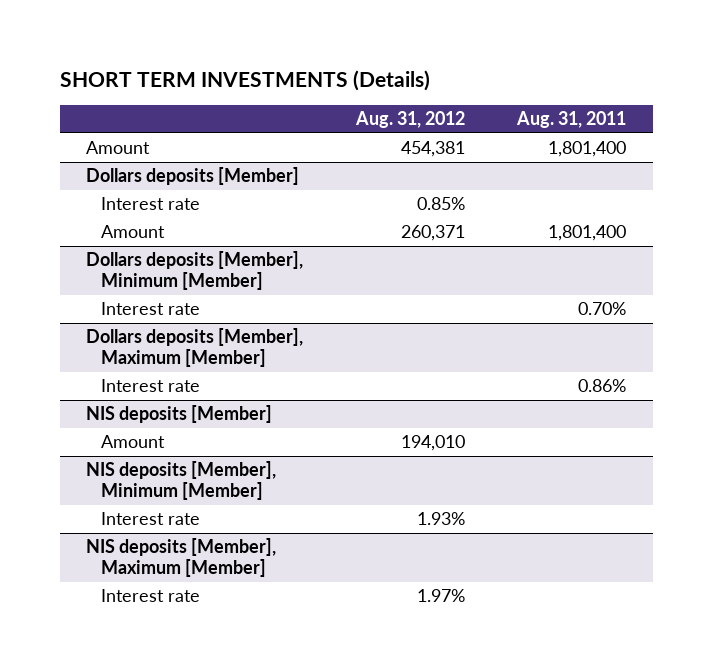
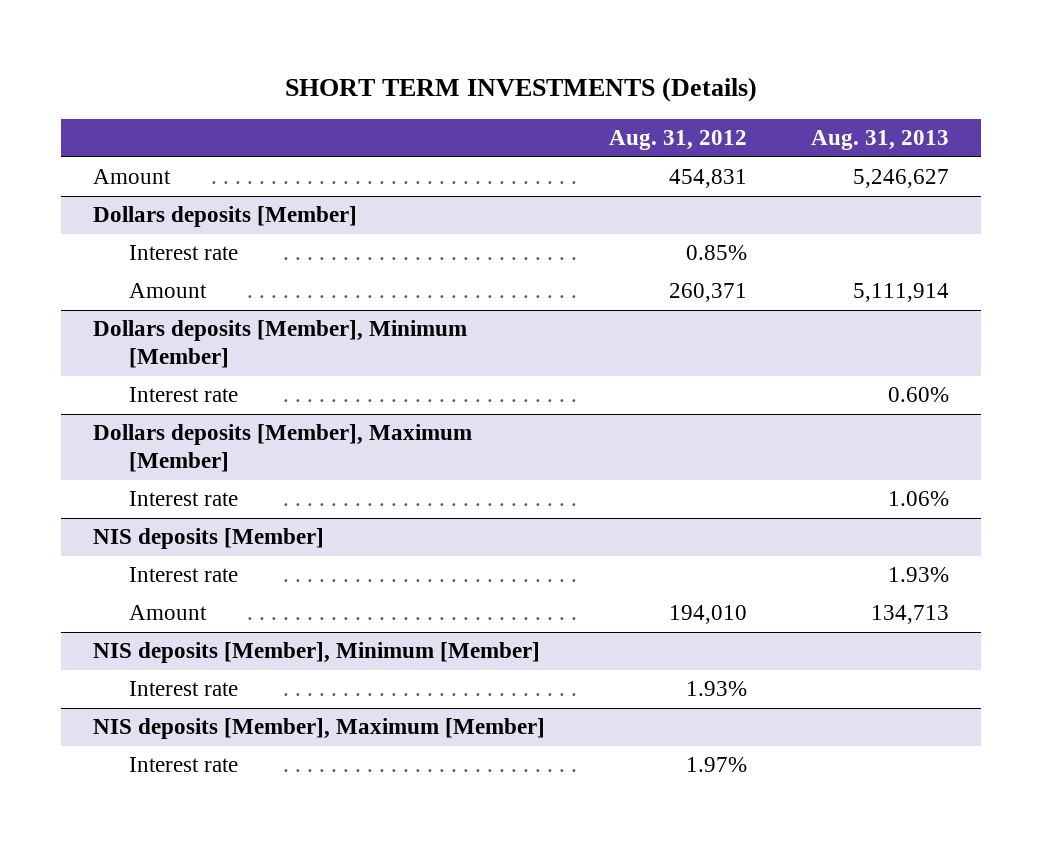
- | Aug. 31, 2012 | Aug. 31, 2011
+ | Aug. 31, 2012 | Aug. 31, 2013
- Amount | 454,381 | 1,801,400
+ Amount | 454,831 | 5,246,627
@ NIS deposits [Member]
+ Interest rate | | 1.93%

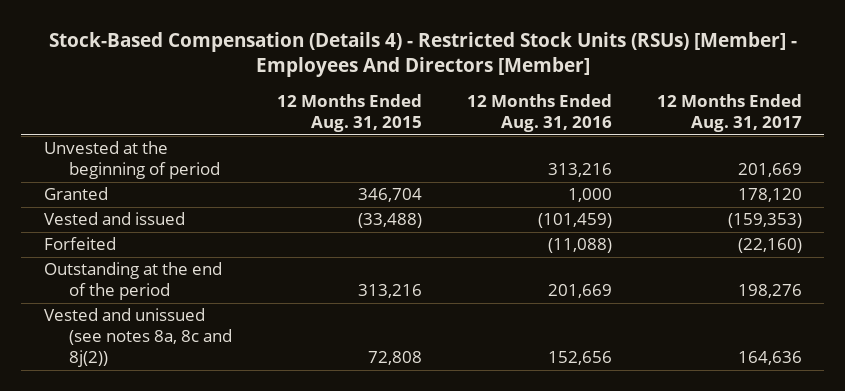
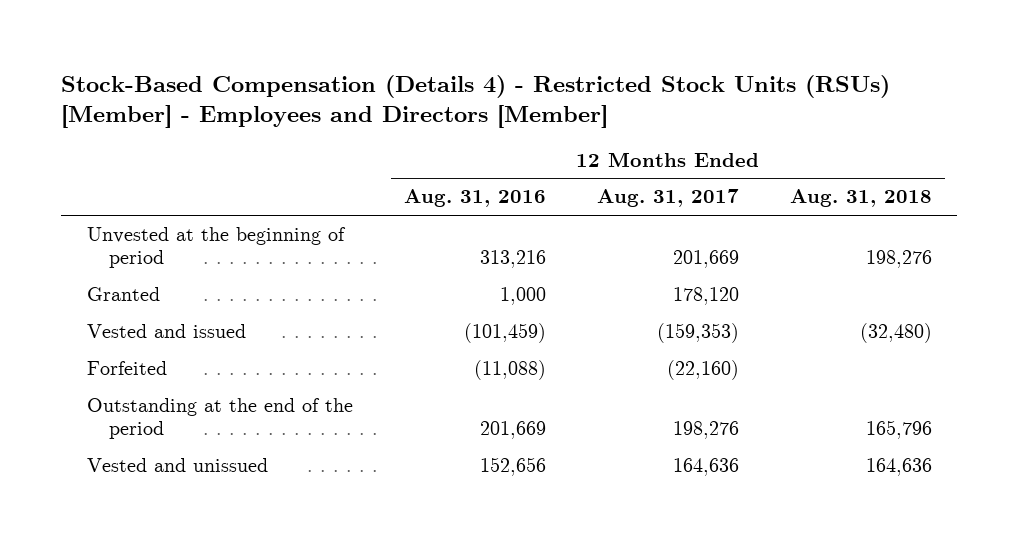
- Stock-Based Compensation (Details 4) - Restricted Stock Units (RSUs) [Member] - Employees And Directors [Member]
+ Stock-Based Compensation (Details 4) - Restricted Stock Units (RSUs) [Member] - Employees and Directors [Member]
- | 12 Months Ended Aug. 31, 2015 | 12 Months Ended Aug. 31, 2016 | 12 Months Ended Aug. 31, 2017
+ | 12 Months Ended Aug. 31, 2016 | 12 Months Ended Aug. 31, 2017 | 12 Months Ended Aug. 31, 2018
- Vested and unissued (see notes 8a, 8c and 8j(2)) | 72,808 | 152,656 | 164,636
+ Vested and unissued | 152,656 | 164,636 | 164,636

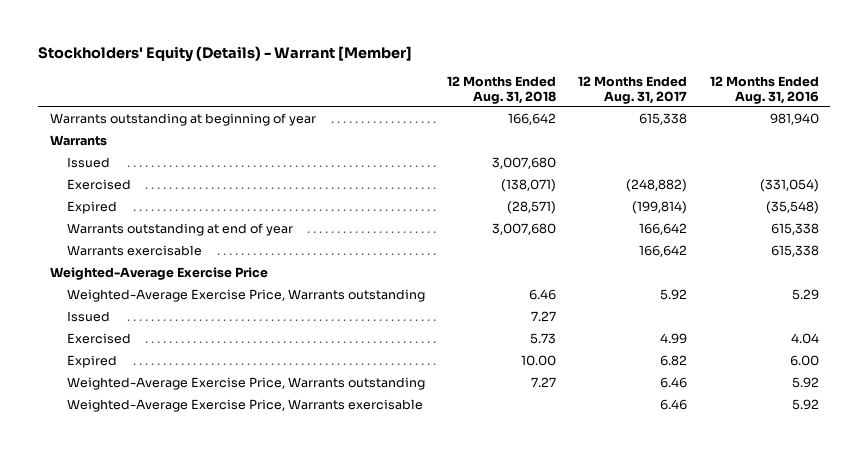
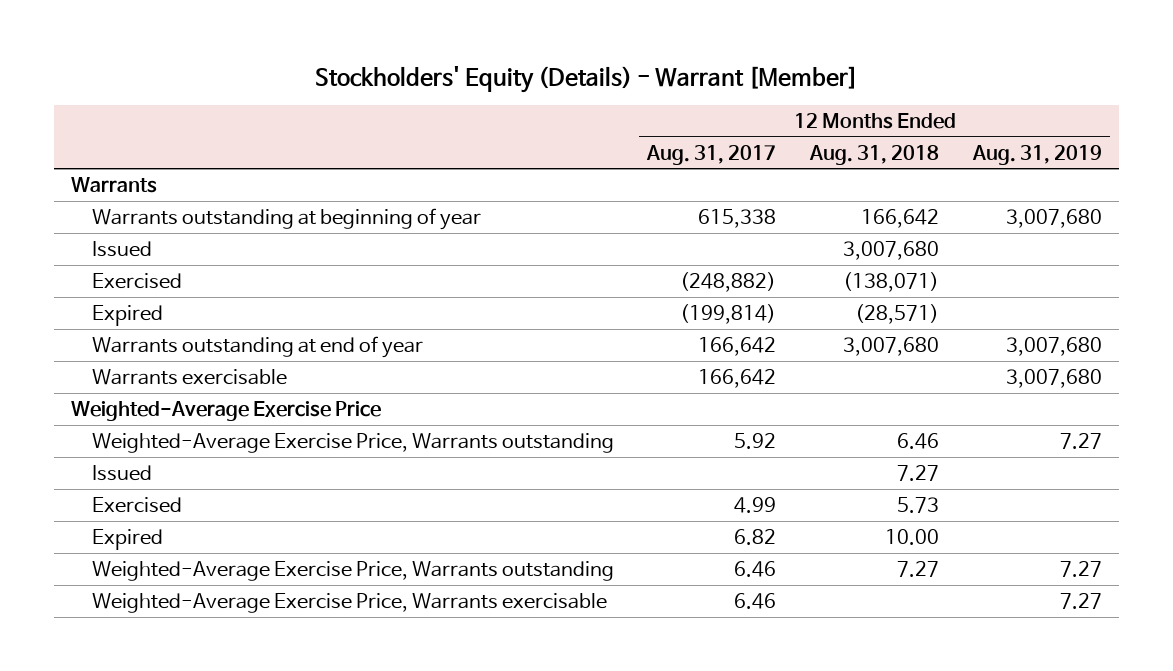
- | 12 Months Ended Aug. 31, 2018 | 12 Months Ended Aug. 31, 2017 | 12 Months Ended Aug. 31, 2016
+ | 12 Months Ended Aug. 31, 2017 | 12 Months Ended Aug. 31, 2018 | 12 Months Ended Aug. 31, 2019
moved down: Warrants outstanding at beginning of year | 615,338 | 166,642 | 3,007,680

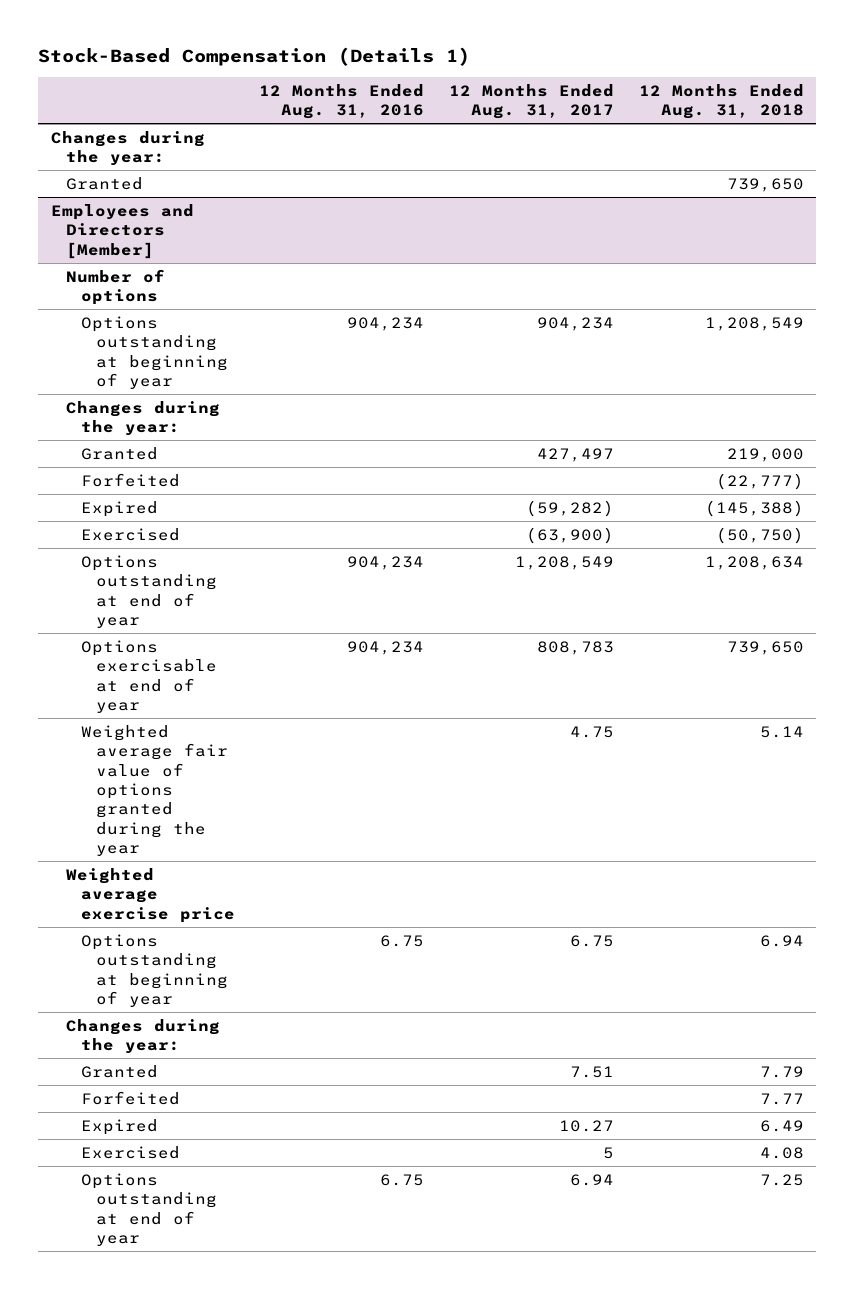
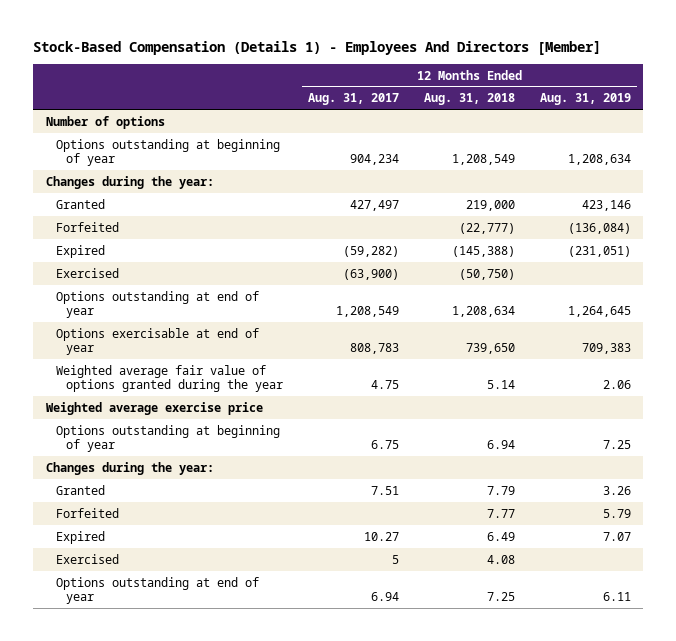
- Stock-Based Compensation (Details 1)
+ Stock-Based Compensation (Details 1) - Employees And Directors [Member]
- | 12 Months Ended Aug. 31, 2016 | 12 Months Ended Aug. 31, 2017 | 12 Months Ended Aug. 31, 2018
+ | 12 Months Ended Aug. 31, 2017 | 12 Months Ended Aug. 31, 2018 | 12 Months Ended Aug. 31, 2019
- Changes during the year:
- Granted | | | 739,650
- Employees and Directors [Member]

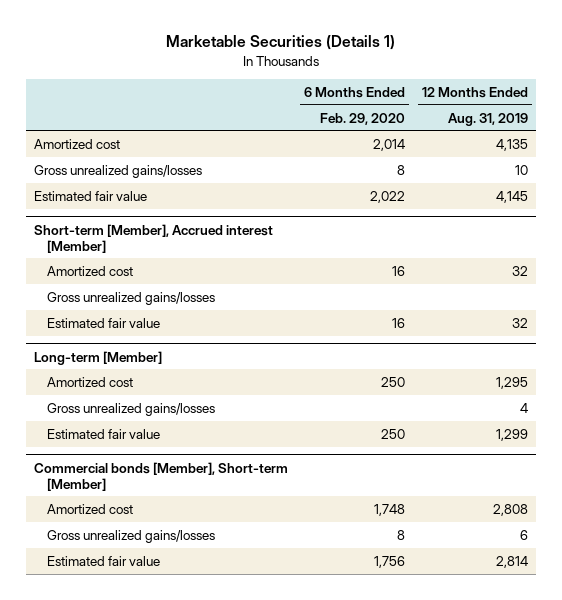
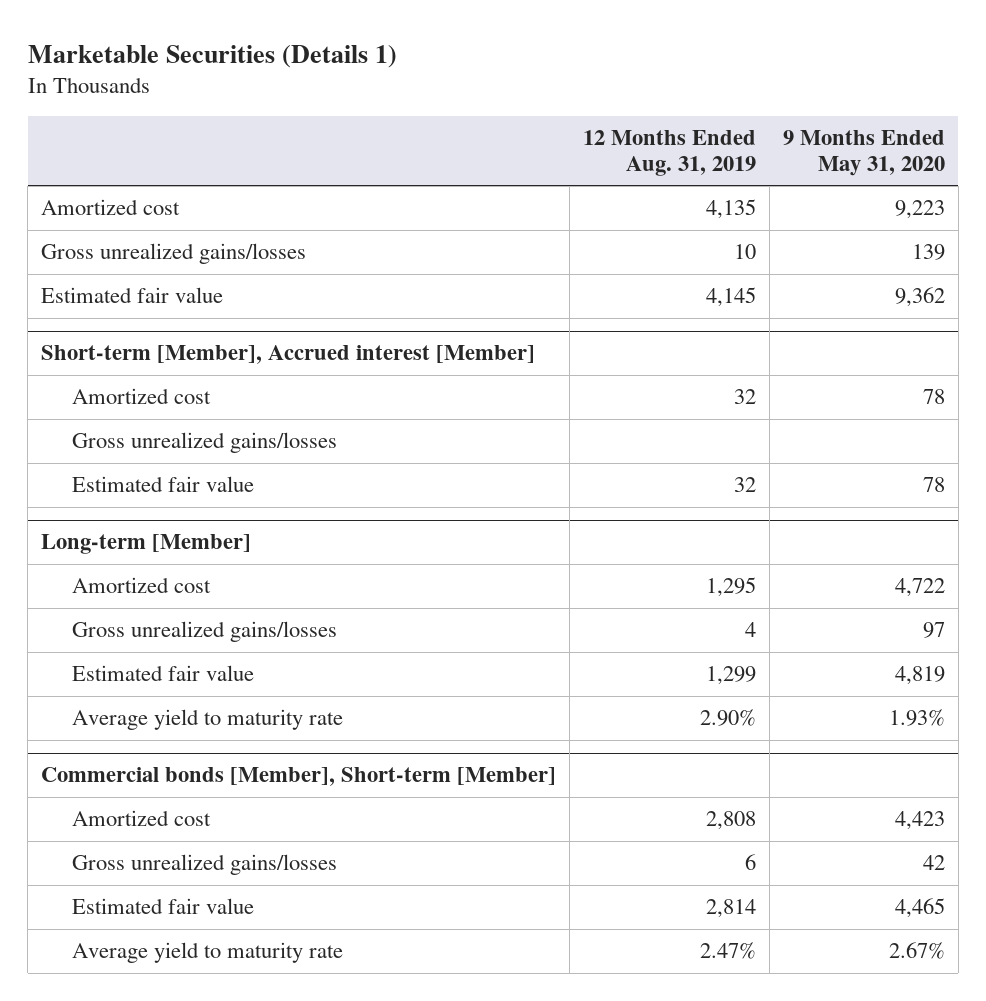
- | 6 Months Ended Feb. 29, 2020 | 12 Months Ended Aug. 31, 2019
+ | 12 Months Ended Aug. 31, 2019 | 9 Months Ended May 31, 2020
@ Long-term [Member]
+ Average yield to maturity rate | 2.90% | 1.93%
@ Commercial bonds [Member], Short-term [Member]
+ Average yield to maturity rate | 2.47% | 2.67%

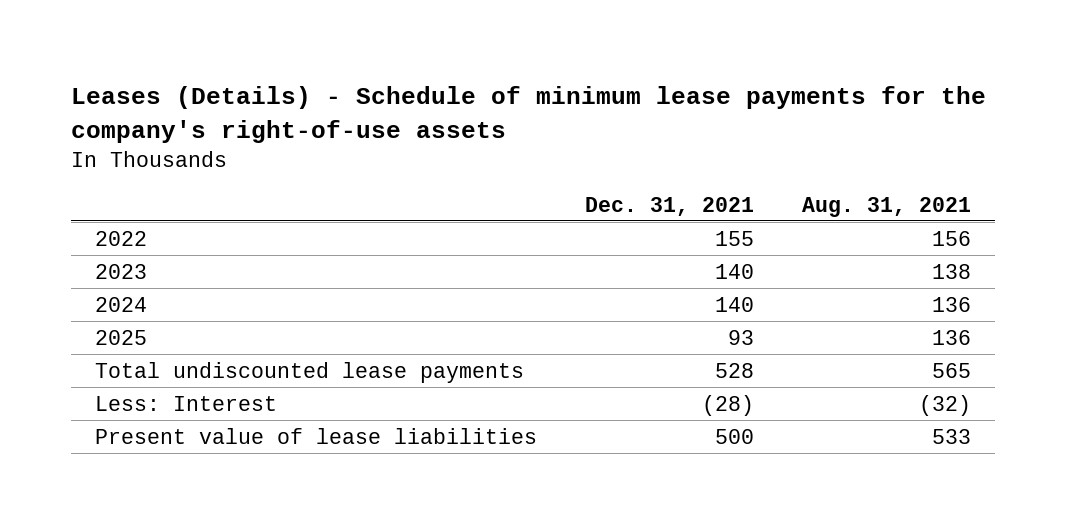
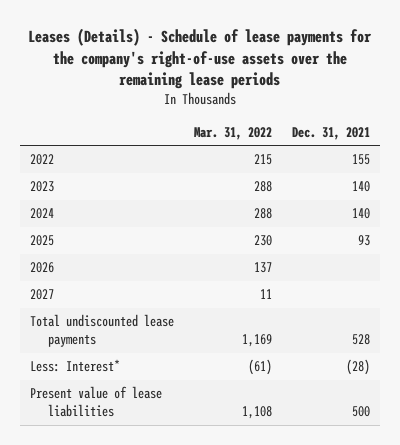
- Leases (Details) - Schedule of minimum lease payments for the company's right-of-use assets
+ Leases (Details) - Schedule of lease payments for the company's right-of-use assets over the remaining lease periods
- | Dec. 31, 2021 | Aug. 31, 2021
+ | Mar. 31, 2022 | Dec. 31, 2021
+ 2026 | 137 |
+ 2027 | 11 |
- Less: Interest | (28) | (32)
+ Less: Interest* | (61) | (28)

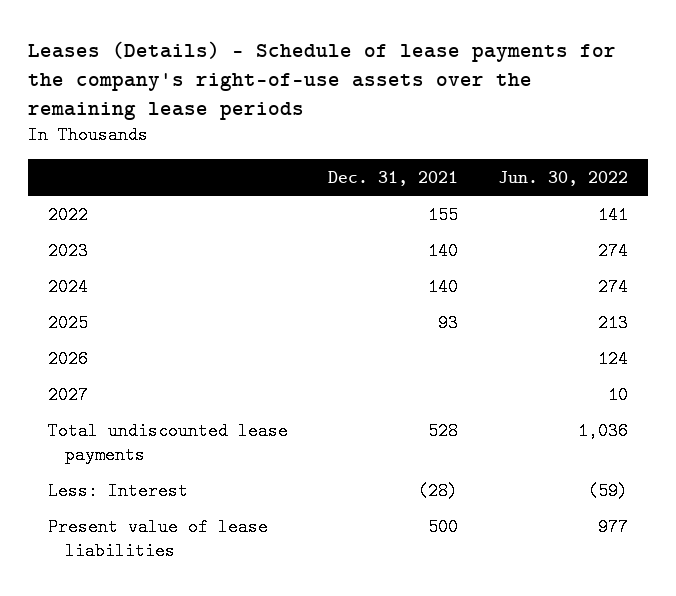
- | Mar. 31, 2022 | Dec. 31, 2021
+ | Dec. 31, 2021 | Jun. 30, 2022
- Less: Interest* | (61) | (28)
+ Less: Interest | (28) | (59)

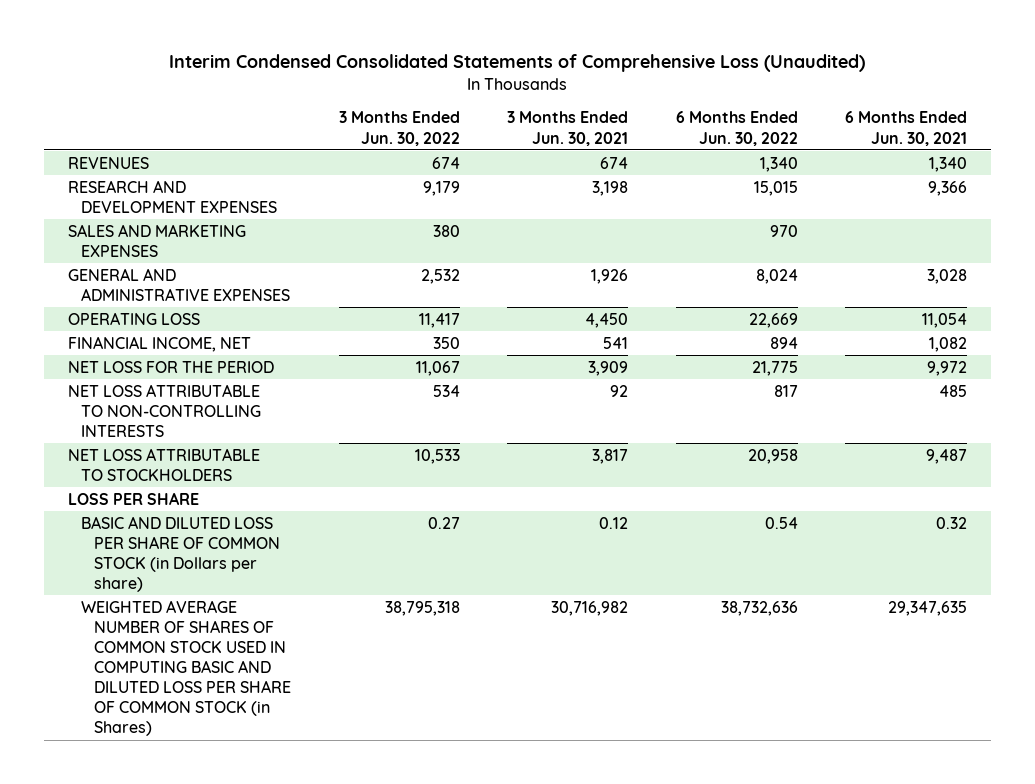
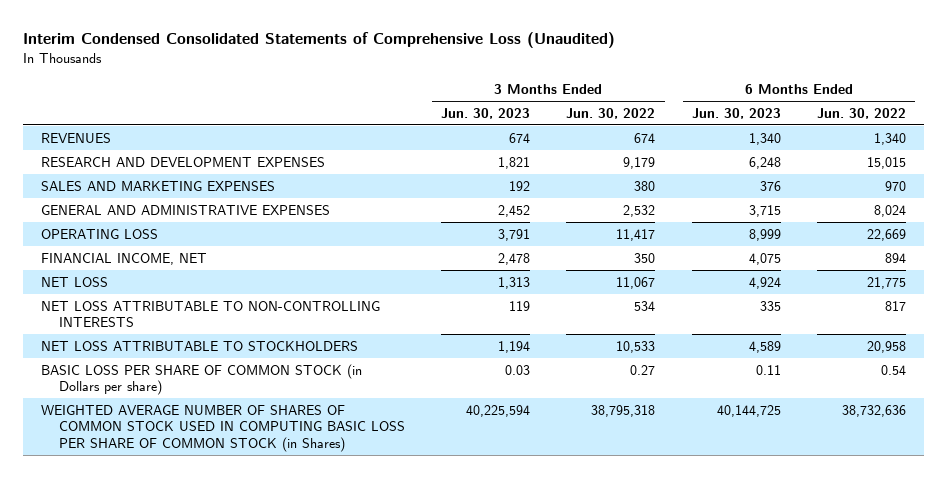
- | 3 Months Ended Jun. 30, 2022 | 3 Months Ended Jun. 30, 2021 | 6 Months Ended Jun. 30, 2022 | 6 Months Ended Jun. 30, 2021
+ | 3 Months Ended Jun. 30, 2023 | 3 Months Ended Jun. 30, 2022 | 6 Months Ended Jun. 30, 2023 | 6 Months Ended Jun. 30, 2022
- NET LOSS FOR THE PERIOD | 11,067 | 3,909 | 21,775 | 9,972
+ NET LOSS | 1,313 | 11,067 | 4,924 | 21,775
- LOSS PER SHARE
- BASIC AND DILUTED LOSS PER SHARE OF COMMON STOCK (in Dollars per share) | 0.27 | 0.12 | 0.54 | 0.32
- WEIGHTED AVERAGE NUMBER OF SHARES OF COMMON STOCK USED IN COMPUTING BASIC AND DILUTED LOSS PER SHARE OF COMMON STOCK (in Shares) | 38,795,318 | 30,716,982 | 38,732,636 | 29,347,635
+ BASIC LOSS PER SHARE OF COMMON STOCK (in Dollars per share) | 0.03 | 0.27 | 0.11 | 0.54
+ WEIGHTED AVERAGE NUMBER OF SHARES OF COMMON STOCK USED IN COMPUTING BASIC LOSS PER SHARE OF COMMON STOCK (in Shares) | 40,225,594 | 38,795,318 | 40,144,725 | 38,732,636

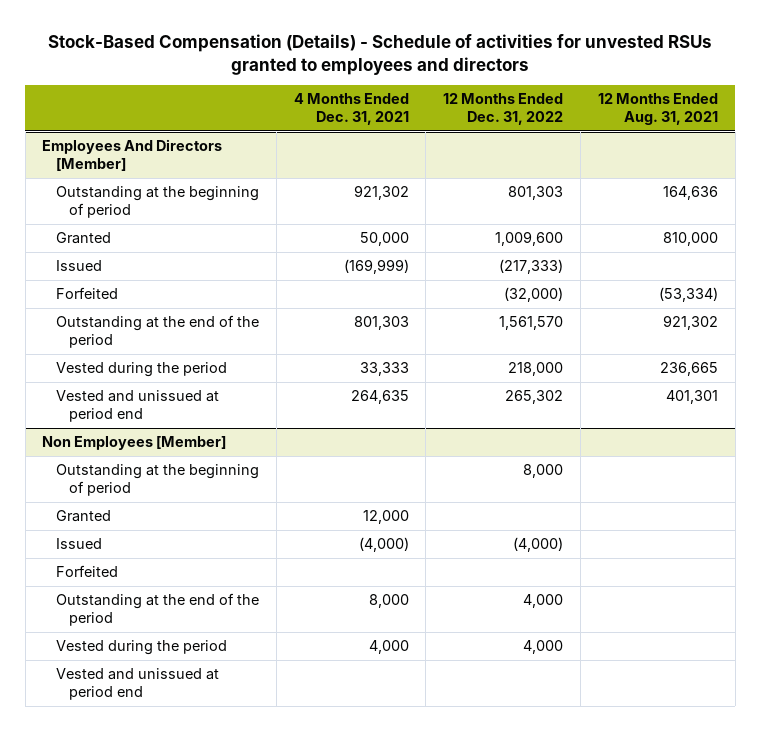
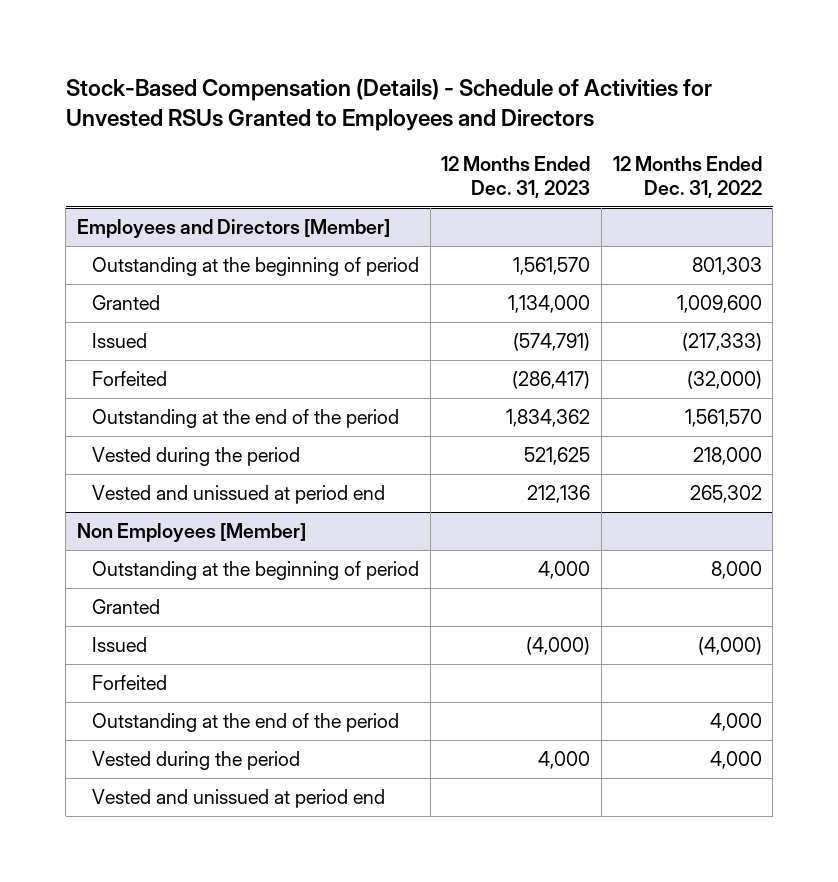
- Stock-Based Compensation (Details) - Schedule of activities for unvested RSUs granted to employees and directors
+ Stock-Based Compensation (Details) - Schedule of Activities for Unvested RSUs Granted to Employees and Directors
- | 4 Months Ended Dec. 31, 2021 | 12 Months Ended Dec. 31, 2022 | 12 Months Ended Aug. 31, 2021
+ | 12 Months Ended Dec. 31, 2023 | 12 Months Ended Dec. 31, 2022
- Employees And Directors [Member]
+ Employees and Directors [Member]

